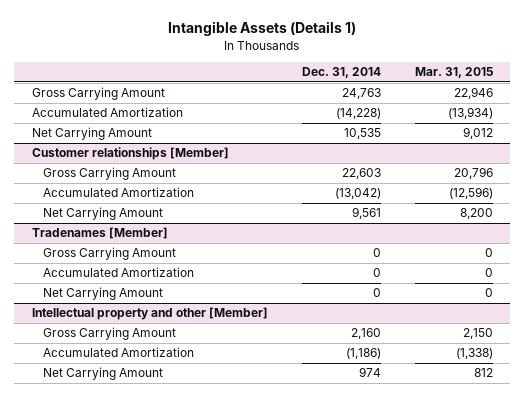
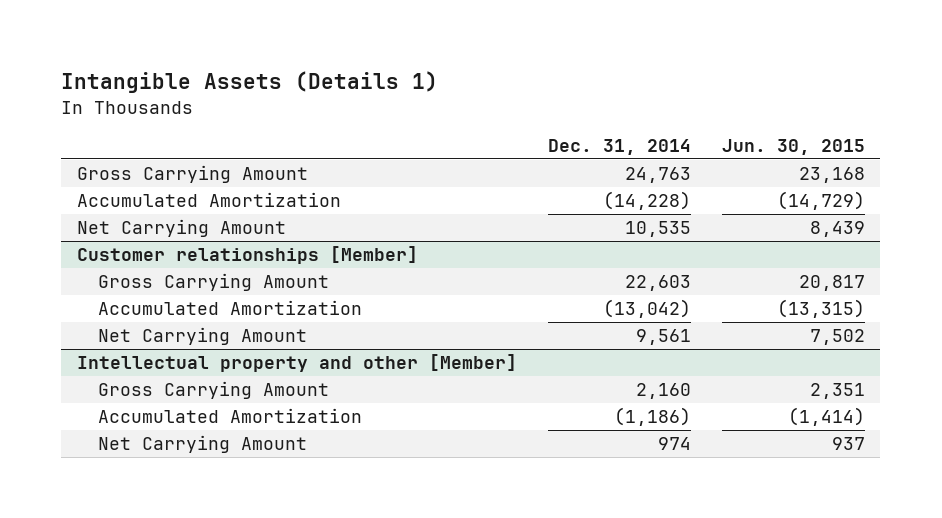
- | Dec. 31, 2014 | Mar. 31, 2015
+ | Dec. 31, 2014 | Jun. 30, 2015
- Tradenames [Member]
- Gross Carrying Amount | 0 | 0
- Accumulated Amortization | 0 | 0
- Net Carrying Amount | 0 | 0

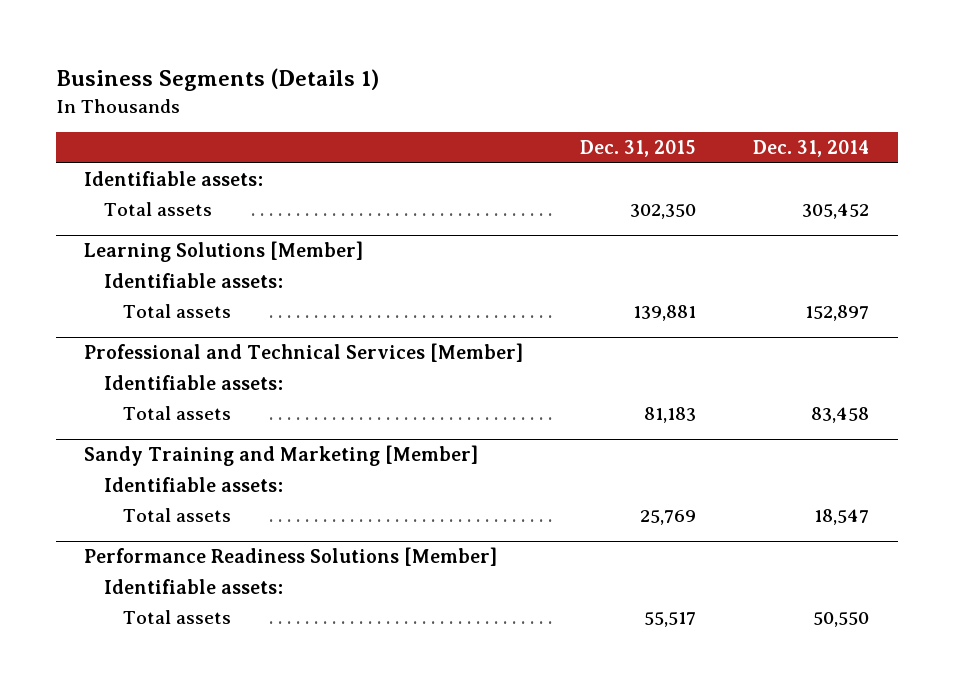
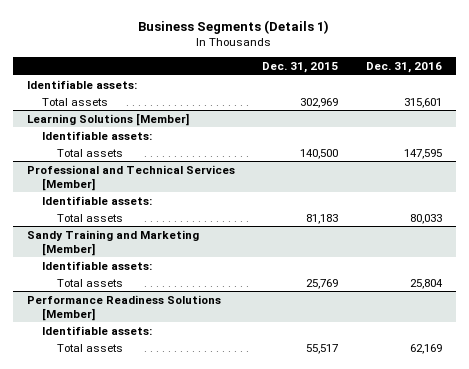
- | Dec. 31, 2015 | Dec. 31, 2014
+ | Dec. 31, 2015 | Dec. 31, 2016
- Total assets | 302,350 | 305,452
+ Total assets | 302,969 | 315,601
@ Learning Solutions [Member]
- Total assets | 139,881 | 152,897
+ Total assets | 140,500 | 147,595

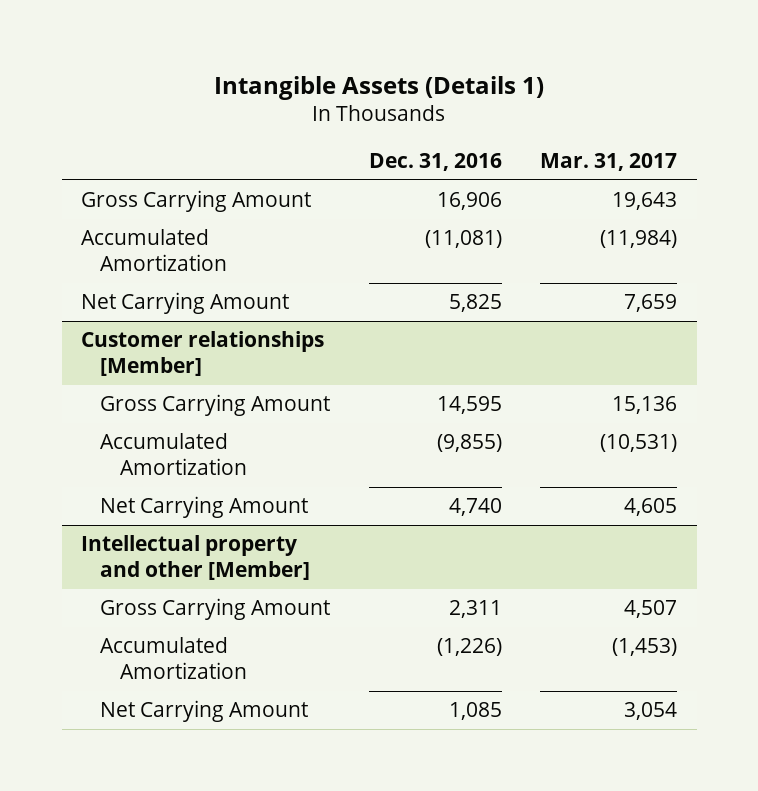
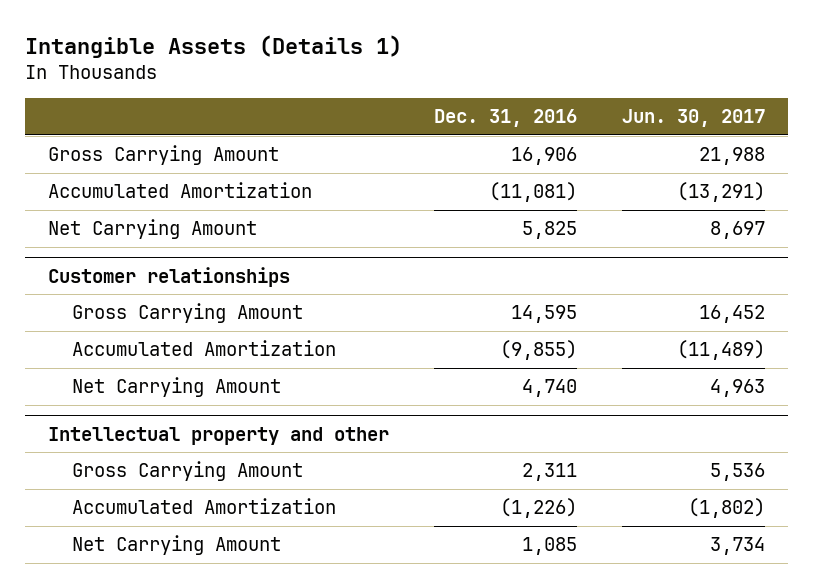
- | Dec. 31, 2016 | Mar. 31, 2017
+ | Dec. 31, 2016 | Jun. 30, 2017
- Customer relationships [Member]
+ Customer relationships
- Intellectual property and other [Member]
+ Intellectual property and other

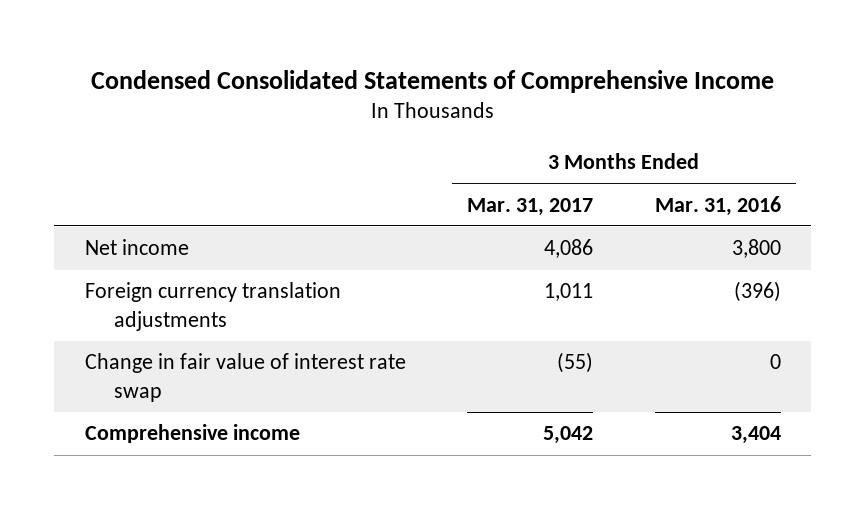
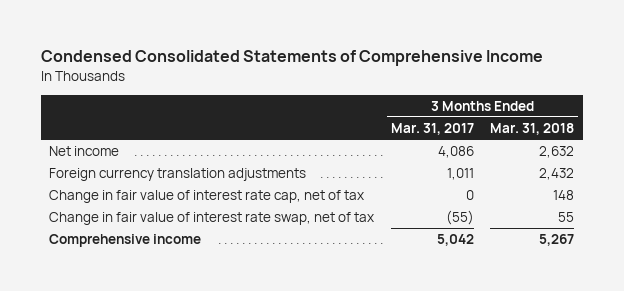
- | 3 Months Ended Mar. 31, 2017 | 3 Months Ended Mar. 31, 2016
+ | 3 Months Ended Mar. 31, 2017 | 3 Months Ended Mar. 31, 2018
- Change in fair value of interest rate swap | (55) | 0
+ Change in fair value of interest rate cap, net of tax | 0 | 148
+ Change in fair value of interest rate swap, net of tax | (55) | 55

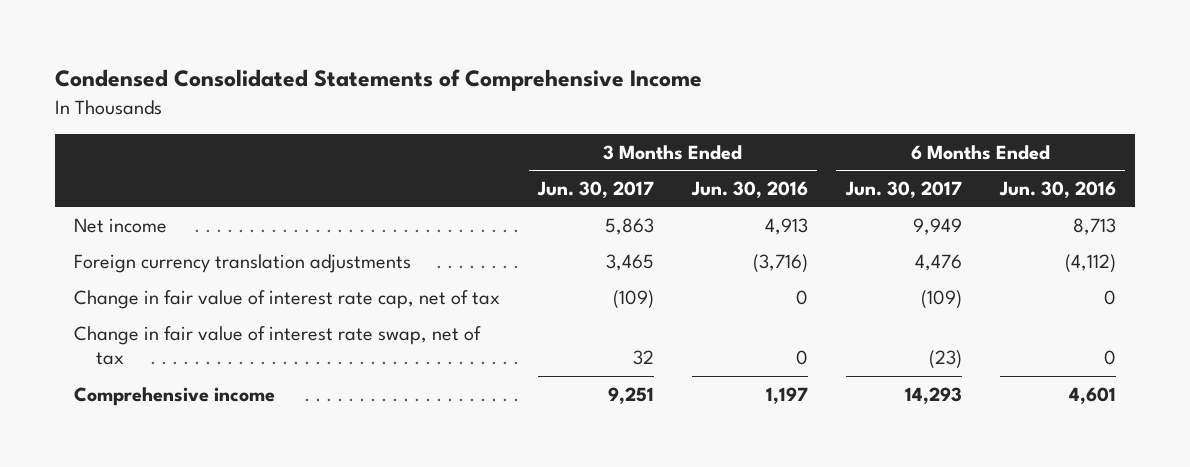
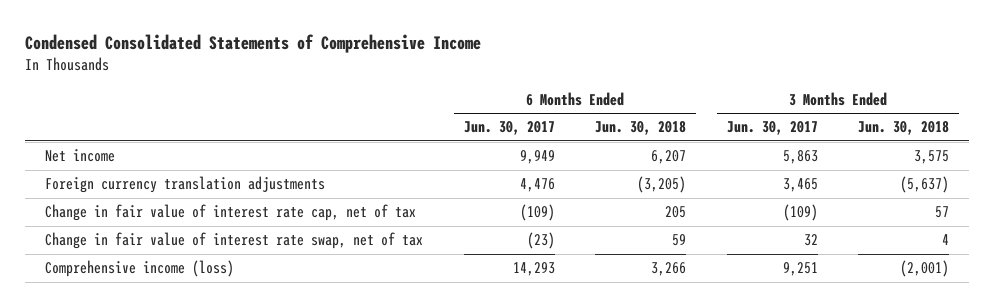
- | 3 Months Ended Jun. 30, 2017 | 3 Months Ended Jun. 30, 2016 | 6 Months Ended Jun. 30, 2017 | 6 Months Ended Jun. 30, 2016
+ | 6 Months Ended Jun. 30, 2017 | 6 Months Ended Jun. 30, 2018 | 3 Months Ended Jun. 30, 2017 | 3 Months Ended Jun. 30, 2018
- Comprehensive income | 9,251 | 1,197 | 14,293 | 4,601
+ Comprehensive income (loss) | 14,293 | 3,266 | 9,251 | (2,001)

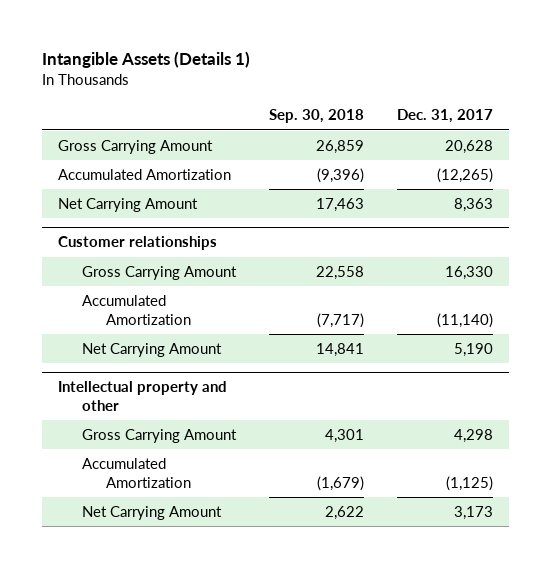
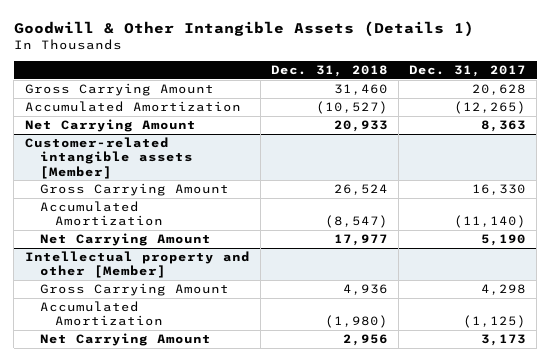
- Intangible Assets (Details 1)
+ Goodwill & Other Intangible Assets (Details 1)
- | Sep. 30, 2018 | Dec. 31, 2017
+ | Dec. 31, 2018 | Dec. 31, 2017
- Customer relationships
+ Customer-related intangible assets [Member]
- Intellectual property and other
+ Intellectual property and other [Member]

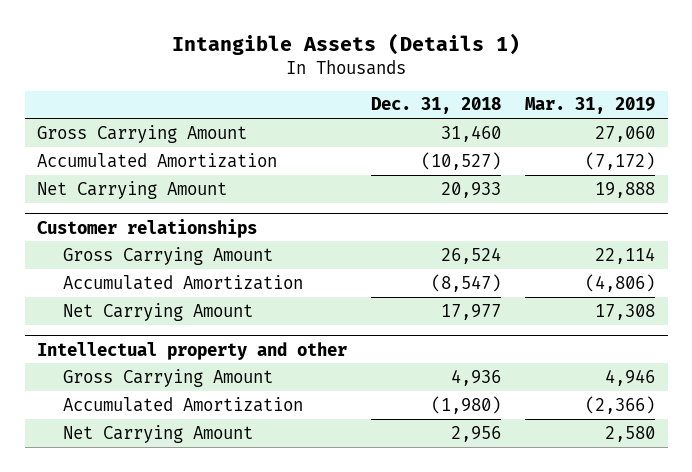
- Goodwill & Other Intangible Assets (Details 1)
+ Intangible Assets (Details 1)
- | Dec. 31, 2018 | Dec. 31, 2017
+ | Dec. 31, 2018 | Mar. 31, 2019
- Customer-related intangible assets [Member]
+ Customer relationships
- Intellectual property and other [Member]
+ Intellectual property and other

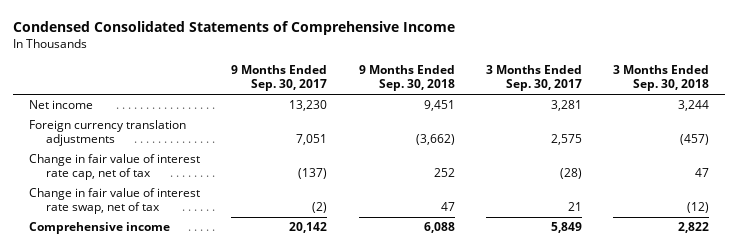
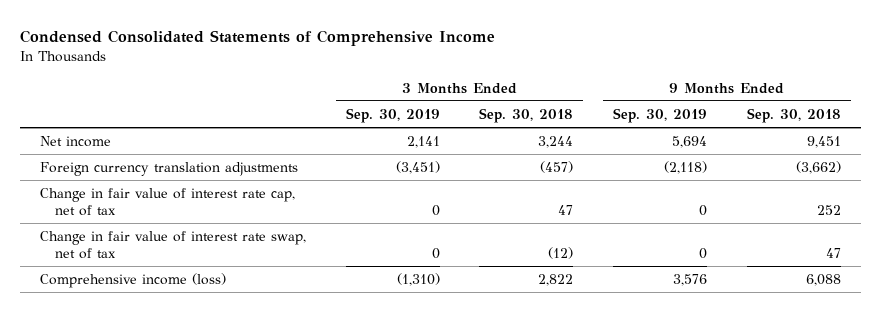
- | 9 Months Ended Sep. 30, 2017 | 9 Months Ended Sep. 30, 2018 | 3 Months Ended Sep. 30, 2017 | 3 Months Ended Sep. 30, 2018
+ | 3 Months Ended Sep. 30, 2019 | 3 Months Ended Sep. 30, 2018 | 9 Months Ended Sep. 30, 2019 | 9 Months Ended Sep. 30, 2018
- Comprehensive income | 20,142 | 6,088 | 5,849 | 2,822
+ Comprehensive income (loss) | (1,310) | 2,822 | 3,576 | 6,088

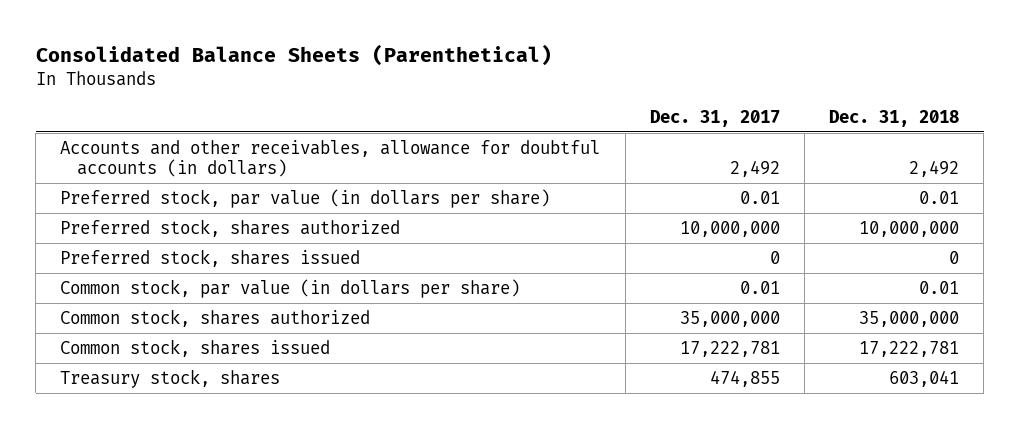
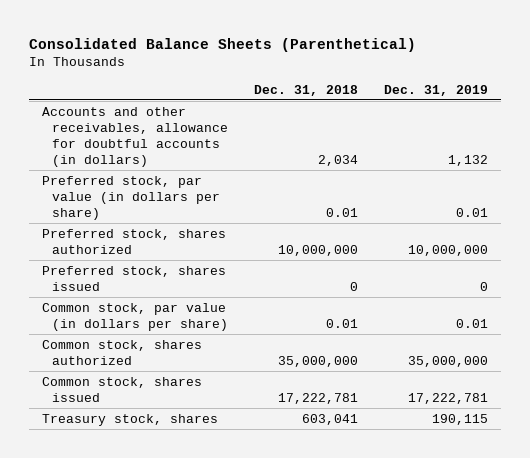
- | Dec. 31, 2017 | Dec. 31, 2018
+ | Dec. 31, 2018 | Dec. 31, 2019
- Accounts and other receivables, allowance for doubtful accounts (in dollars) | 2,492 | 2,492
+ Accounts and other receivables, allowance for doubtful accounts (in dollars) | 2,034 | 1,132

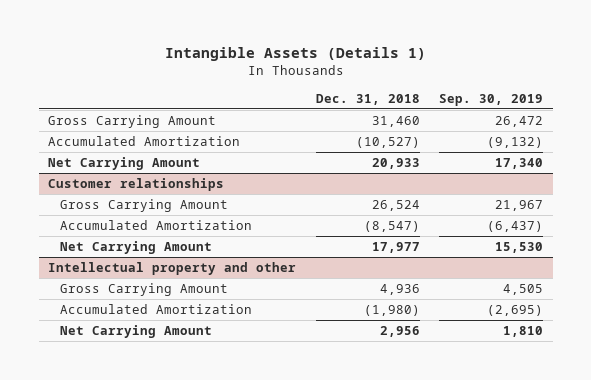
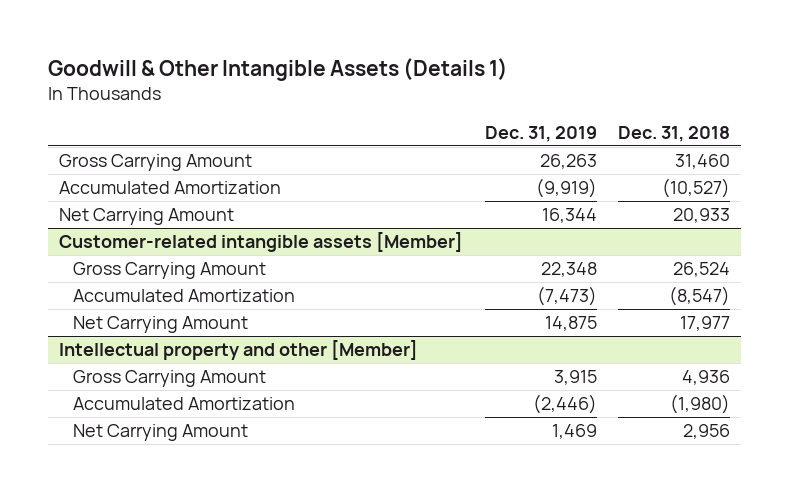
- Intangible Assets (Details 1)
+ Goodwill & Other Intangible Assets (Details 1)
- | Dec. 31, 2018 | Sep. 30, 2019
+ | Dec. 31, 2019 | Dec. 31, 2018
- Customer relationships
+ Customer-related intangible assets [Member]
- Intellectual property and other
+ Intellectual property and other [Member]

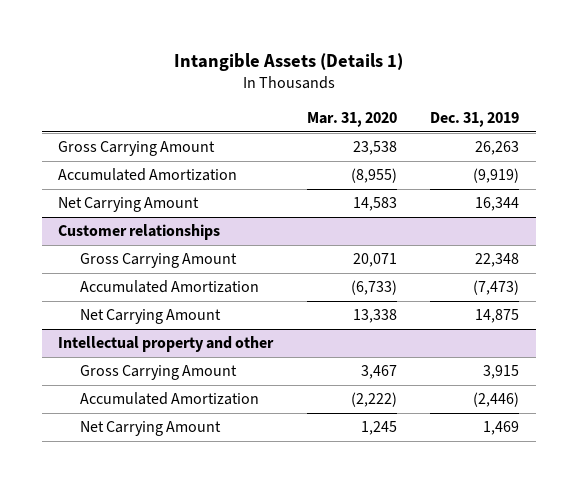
- Goodwill & Other Intangible Assets (Details 1)
+ Intangible Assets (Details 1)
- | Dec. 31, 2019 | Dec. 31, 2018
+ | Mar. 31, 2020 | Dec. 31, 2019
- Customer-related intangible assets [Member]
+ Customer relationships
- Intellectual property and other [Member]
+ Intellectual property and other

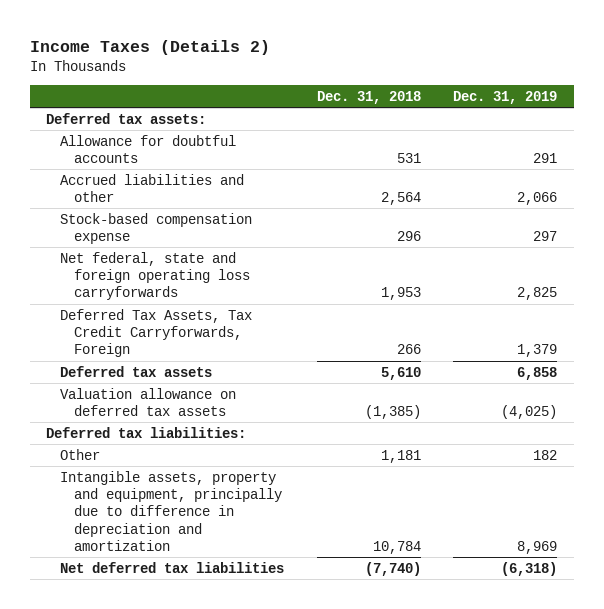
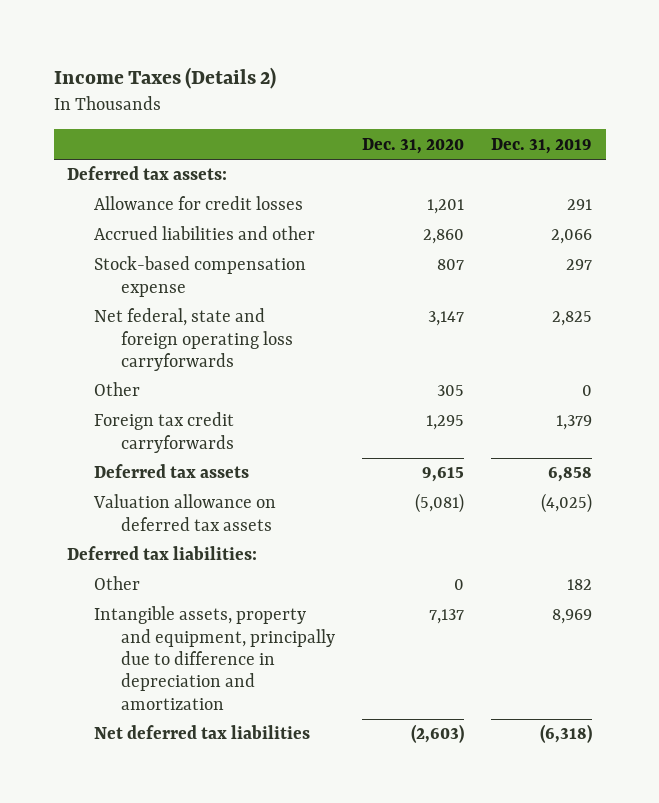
- | Dec. 31, 2018 | Dec. 31, 2019
+ | Dec. 31, 2020 | Dec. 31, 2019
- Allowance for doubtful accounts | 531 | 291
+ Allowance for credit losses | 1,201 | 291
- Deferred Tax Assets, Tax Credit Carryforwards, Foreign | 266 | 1,379
+ Other | 305 | 0
+ Foreign tax credit carryforwards | 1,295 | 1,379

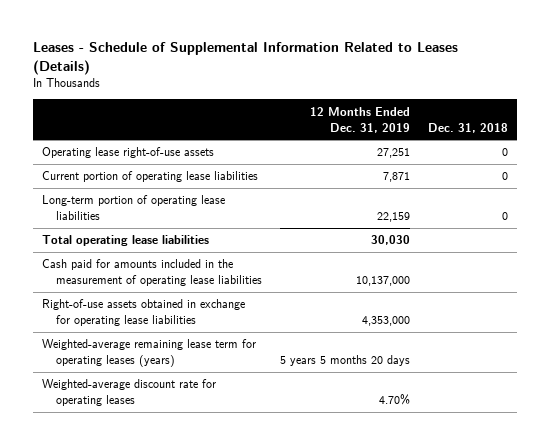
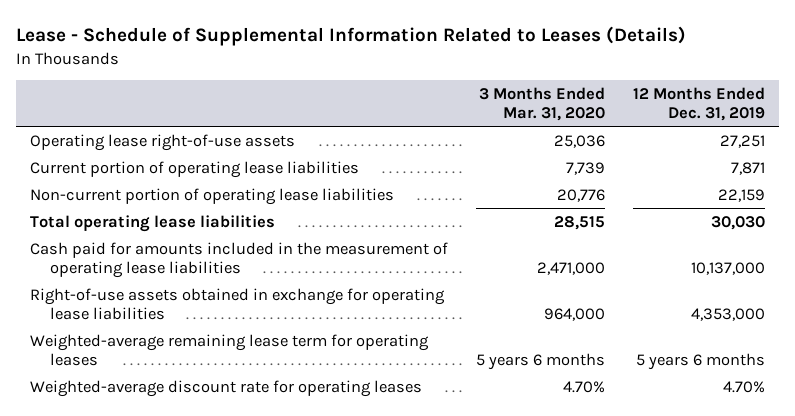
- Leases - Schedule of Supplemental Information Related to Leases (Details)
+ Lease - Schedule of Supplemental Information Related to Leases (Details)
- | 12 Months Ended Dec. 31, 2019 | Dec. 31, 2018
+ | 3 Months Ended Mar. 31, 2020 | 12 Months Ended Dec. 31, 2019
- Long-term portion of operating lease liabilities | 22,159 | 0
+ Non-current portion of operating lease liabilities | 20,776 | 22,159
- Weighted-average remaining lease term for operating leases (years) | 5 years 5 months 20 days |
+ Weighted-average remaining lease term for operating leases | 5 years 6 months | 5 years 6 months

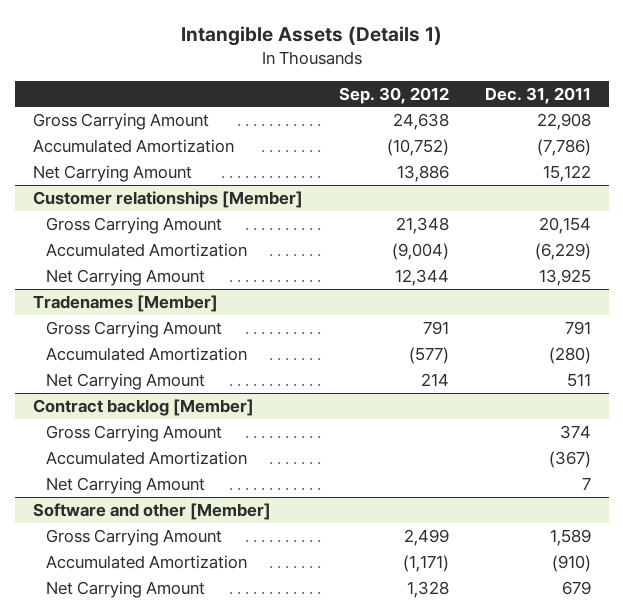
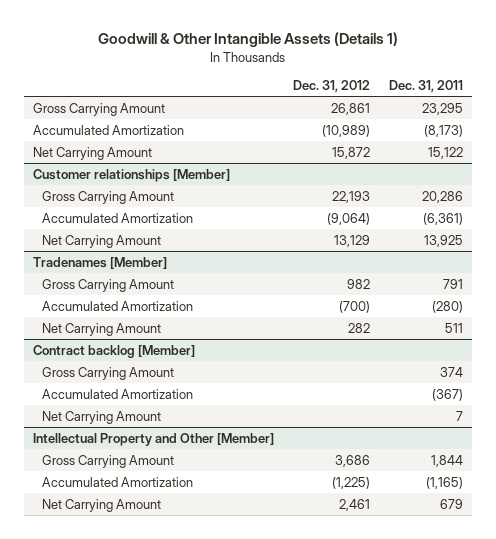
- Intangible Assets (Details 1)
+ Goodwill & Other Intangible Assets (Details 1)
- | Sep. 30, 2012 | Dec. 31, 2011
+ | Dec. 31, 2012 | Dec. 31, 2011
- Gross Carrying Amount | 24,638 | 22,908
- Accumulated Amortization | (10,752) | (7,786)
+ Gross Carrying Amount | 26,861 | 23,295
+ Accumulated Amortization | (10,989) | (8,173)
@ Customer relationships [Member]
- Gross Carrying Amount | 21,348 | 20,154
- Accumulated Amortization | (9,004) | (6,229)
+ Gross Carrying Amount | 22,193 | 20,286
+ Accumulated Amortization | (9,064) | (6,361)
- Software and other [Member]
- Gross Carrying Amount | 2,499 | 1,589
- Accumulated Amortization | (1,171) | (910)
+ Intellectual Property and Other [Member]
+ Gross Carrying Amount | 3,686 | 1,844
+ Accumulated Amortization | (1,225) | (1,165)

